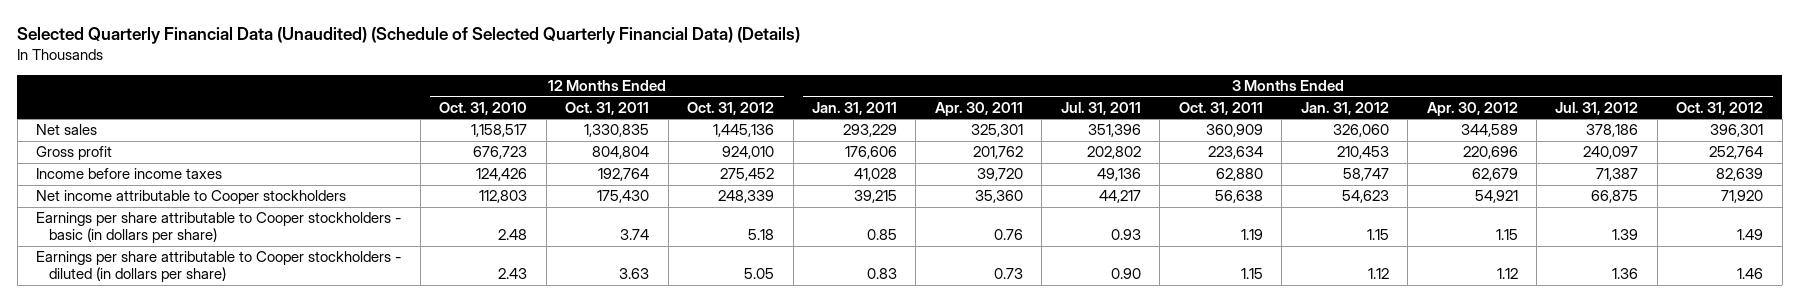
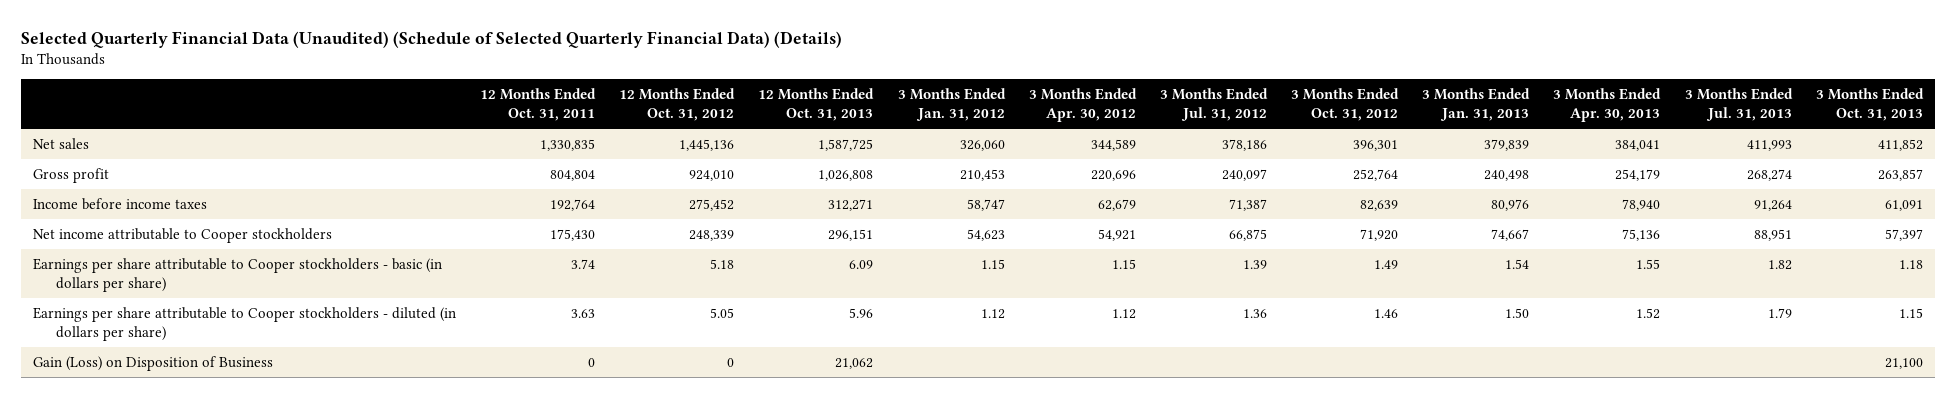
- | 12 Months Ended Oct. 31, 2010 | 12 Months Ended Oct. 31, 2011 | 12 Months Ended Oct. 31, 2012 | 3 Months Ended Jan. 31, 2011 | 3 Months Ended Apr. 30, 2011 | 3 Months Ended Jul. 31, 2011 | 3 Months Ended Oct. 31, 2011 | 3 Months Ended Jan. 31, 2012 | 3 Months Ended Apr. 30, 2012 | 3 Months Ended Jul. 31, 2012 | 3 Months Ended Oct. 31, 2012
+ | 12 Months Ended Oct. 31, 2011 | 12 Months Ended Oct. 31, 2012 | 12 Months Ended Oct. 31, 2013 | 3 Months Ended Jan. 31, 2012 | 3 Months Ended Apr. 30, 2012 | 3 Months Ended Jul. 31, 2012 | 3 Months Ended Oct. 31, 2012 | 3 Months Ended Jan. 31, 2013 | 3 Months Ended Apr. 30, 2013 | 3 Months Ended Jul. 31, 2013 | 3 Months Ended Oct. 31, 2013
+ Gain (Loss) on Disposition of Business | 0 | 0 | 21,062 | | | | | | | | 21,100

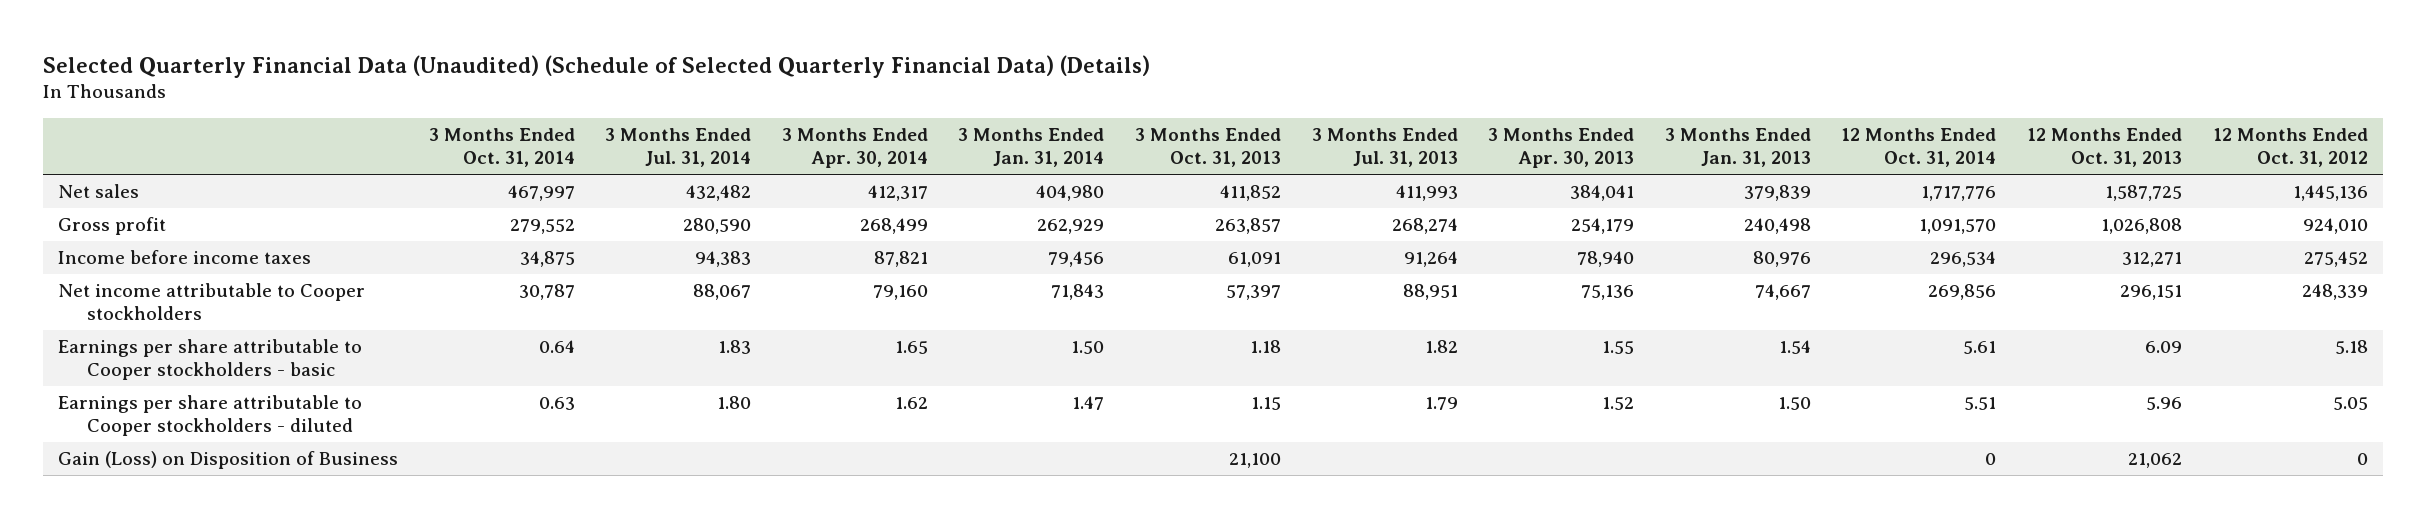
- | 12 Months Ended Oct. 31, 2011 | 12 Months Ended Oct. 31, 2012 | 12 Months Ended Oct. 31, 2013 | 3 Months Ended Jan. 31, 2012 | 3 Months Ended Apr. 30, 2012 | 3 Months Ended Jul. 31, 2012 | 3 Months Ended Oct. 31, 2012 | 3 Months Ended Jan. 31, 2013 | 3 Months Ended Apr. 30, 2013 | 3 Months Ended Jul. 31, 2013 | 3 Months Ended Oct. 31, 2013
+ | 3 Months Ended Oct. 31, 2014 | 3 Months Ended Jul. 31, 2014 | 3 Months Ended Apr. 30, 2014 | 3 Months Ended Jan. 31, 2014 | 3 Months Ended Oct. 31, 2013 | 3 Months Ended Jul. 31, 2013 | 3 Months Ended Apr. 30, 2013 | 3 Months Ended Jan. 31, 2013 | 12 Months Ended Oct. 31, 2014 | 12 Months Ended Oct. 31, 2013 | 12 Months Ended Oct. 31, 2012
- Earnings per share attributable to Cooper stockholders - basic (in dollars per share) | 3.74 | 5.18 | 6.09 | 1.15 | 1.15 | 1.39 | 1.49 | 1.54 | 1.55 | 1.82 | 1.18
- Earnings per share attributable to Cooper stockholders - diluted (in dollars per share) | 3.63 | 5.05 | 5.96 | 1.12 | 1.12 | 1.36 | 1.46 | 1.50 | 1.52 | 1.79 | 1.15
+ Earnings per share attributable to Cooper stockholders - basic | 0.64 | 1.83 | 1.65 | 1.50 | 1.18 | 1.82 | 1.55 | 1.54 | 5.61 | 6.09 | 5.18
+ Earnings per share attributable to Cooper stockholders - diluted | 0.63 | 1.80 | 1.62 | 1.47 | 1.15 | 1.79 | 1.52 | 1.50 | 5.51 | 5.96 | 5.05

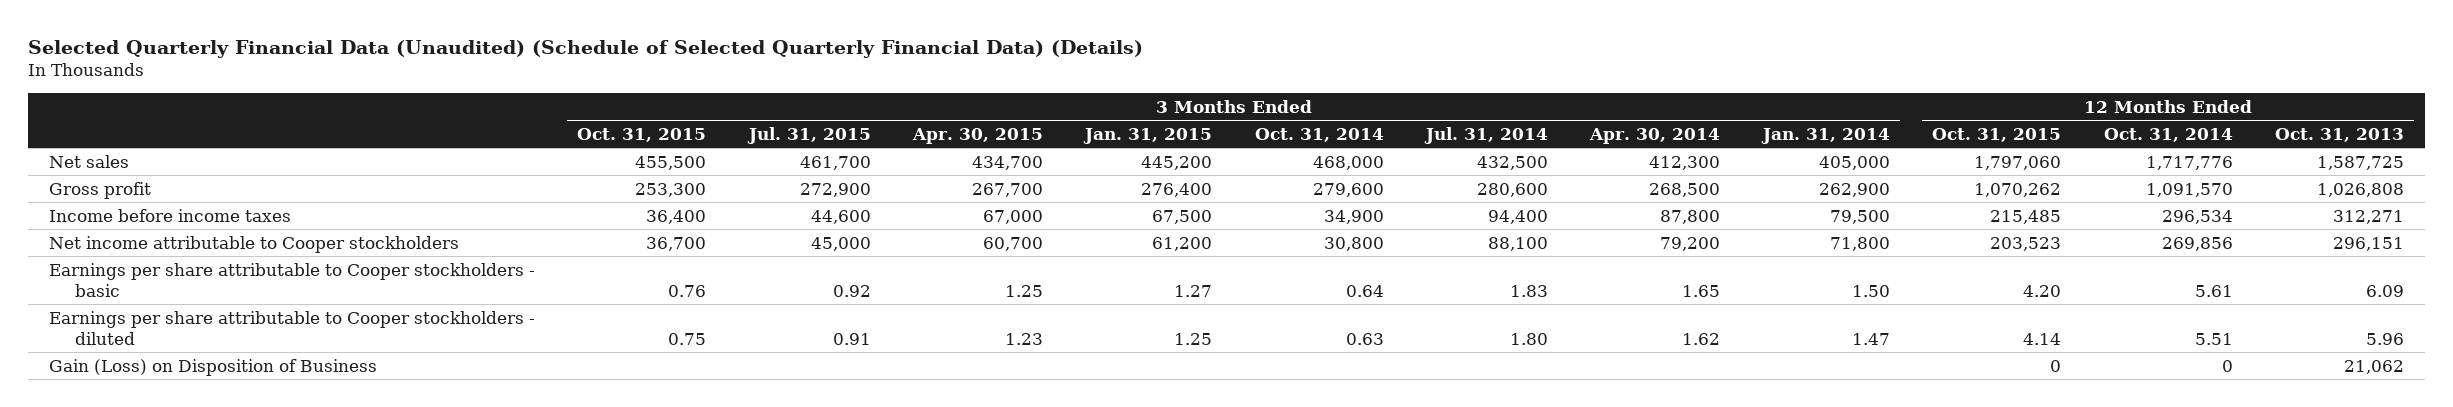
- | 3 Months Ended Oct. 31, 2014 | 3 Months Ended Jul. 31, 2014 | 3 Months Ended Apr. 30, 2014 | 3 Months Ended Jan. 31, 2014 | 3 Months Ended Oct. 31, 2013 | 3 Months Ended Jul. 31, 2013 | 3 Months Ended Apr. 30, 2013 | 3 Months Ended Jan. 31, 2013 | 12 Months Ended Oct. 31, 2014 | 12 Months Ended Oct. 31, 2013 | 12 Months Ended Oct. 31, 2012
+ | 3 Months Ended Oct. 31, 2015 | 3 Months Ended Jul. 31, 2015 | 3 Months Ended Apr. 30, 2015 | 3 Months Ended Jan. 31, 2015 | 3 Months Ended Oct. 31, 2014 | 3 Months Ended Jul. 31, 2014 | 3 Months Ended Apr. 30, 2014 | 3 Months Ended Jan. 31, 2014 | 12 Months Ended Oct. 31, 2015 | 12 Months Ended Oct. 31, 2014 | 12 Months Ended Oct. 31, 2013
- Net sales | 467,997 | 432,482 | 412,317 | 404,980 | 411,852 | 411,993 | 384,041 | 379,839 | 1,717,776 | 1,587,725 | 1,445,136
- Gross profit | 279,552 | 280,590 | 268,499 | 262,929 | 263,857 | 268,274 | 254,179 | 240,498 | 1,091,570 | 1,026,808 | 924,010
- Income before income taxes | 34,875 | 94,383 | 87,821 | 79,456 | 61,091 | 91,264 | 78,940 | 80,976 | 296,534 | 312,271 | 275,452
- Net income attributable to Cooper stockholders | 30,787 | 88,067 | 79,160 | 71,843 | 57,397 | 88,951 | 75,136 | 74,667 | 269,856 | 296,151 | 248,339
+ Net sales | 455,500 | 461,700 | 434,700 | 445,200 | 468,000 | 432,500 | 412,300 | 405,000 | 1,797,060 | 1,717,776 | 1,587,725
+ Gross profit | 253,300 | 272,900 | 267,700 | 276,400 | 279,600 | 280,600 | 268,500 | 262,900 | 1,070,262 | 1,091,570 | 1,026,808
+ Income before income taxes | 36,400 | 44,600 | 67,000 | 67,500 | 34,900 | 94,400 | 87,800 | 79,500 | 215,485 | 296,534 | 312,271
+ Net income attributable to Cooper stockholders | 36,700 | 45,000 | 60,700 | 61,200 | 30,800 | 88,100 | 79,200 | 71,800 | 203,523 | 269,856 | 296,151

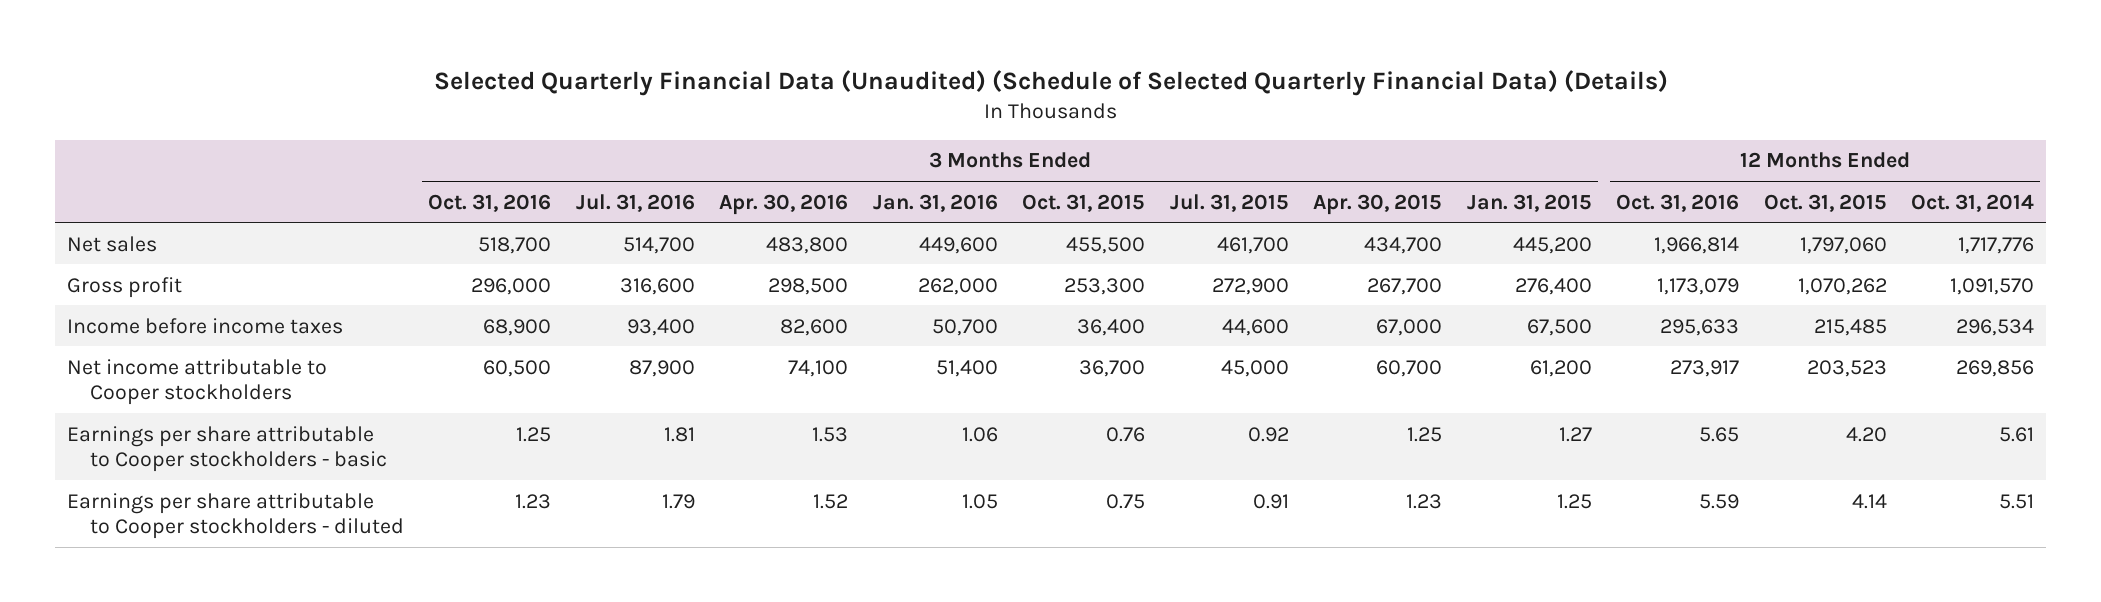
- | 3 Months Ended Oct. 31, 2015 | 3 Months Ended Jul. 31, 2015 | 3 Months Ended Apr. 30, 2015 | 3 Months Ended Jan. 31, 2015 | 3 Months Ended Oct. 31, 2014 | 3 Months Ended Jul. 31, 2014 | 3 Months Ended Apr. 30, 2014 | 3 Months Ended Jan. 31, 2014 | 12 Months Ended Oct. 31, 2015 | 12 Months Ended Oct. 31, 2014 | 12 Months Ended Oct. 31, 2013
+ | 3 Months Ended Oct. 31, 2016 | 3 Months Ended Jul. 31, 2016 | 3 Months Ended Apr. 30, 2016 | 3 Months Ended Jan. 31, 2016 | 3 Months Ended Oct. 31, 2015 | 3 Months Ended Jul. 31, 2015 | 3 Months Ended Apr. 30, 2015 | 3 Months Ended Jan. 31, 2015 | 12 Months Ended Oct. 31, 2016 | 12 Months Ended Oct. 31, 2015 | 12 Months Ended Oct. 31, 2014
- Gain (Loss) on Disposition of Business | | | | | | | | | 0 | 0 | 21,062

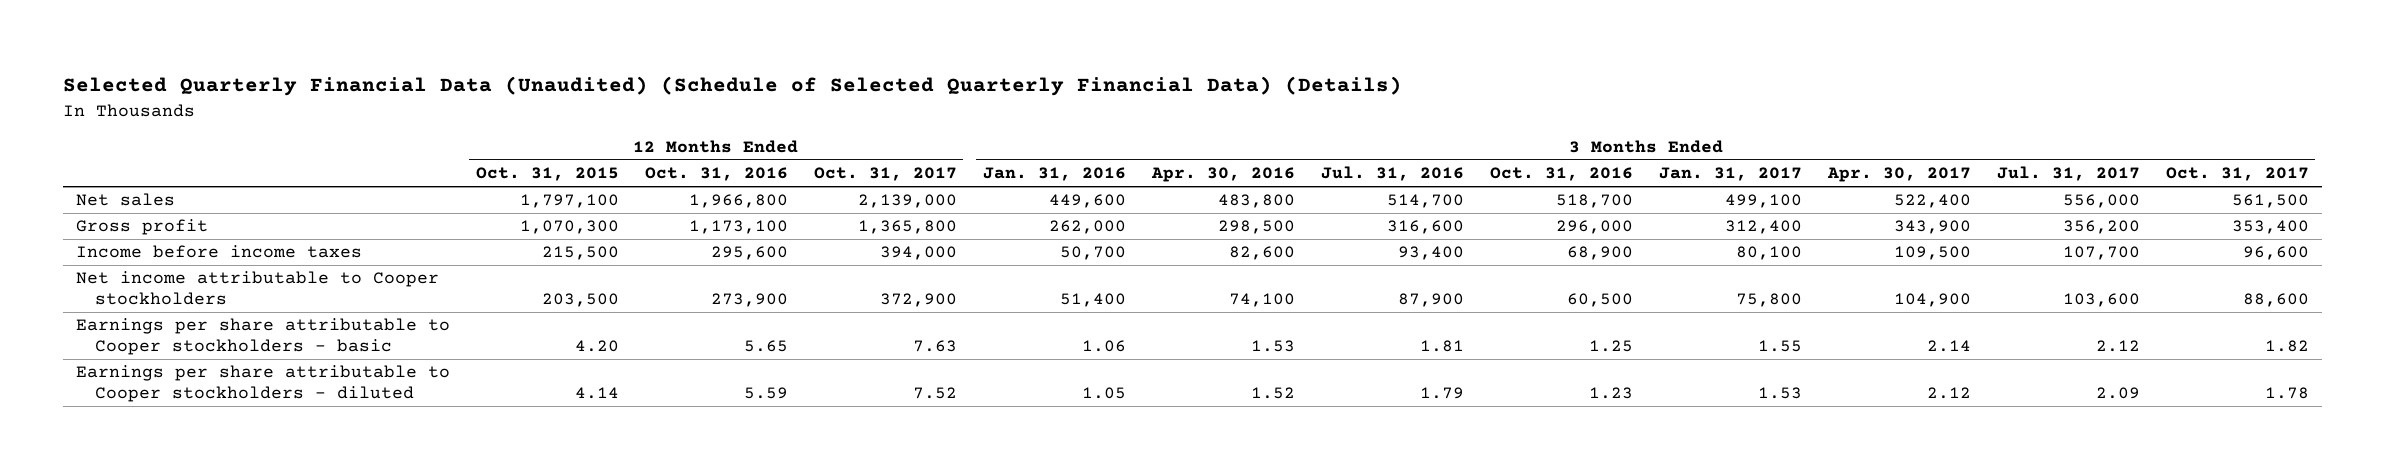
- | 3 Months Ended Oct. 31, 2016 | 3 Months Ended Jul. 31, 2016 | 3 Months Ended Apr. 30, 2016 | 3 Months Ended Jan. 31, 2016 | 3 Months Ended Oct. 31, 2015 | 3 Months Ended Jul. 31, 2015 | 3 Months Ended Apr. 30, 2015 | 3 Months Ended Jan. 31, 2015 | 12 Months Ended Oct. 31, 2016 | 12 Months Ended Oct. 31, 2015 | 12 Months Ended Oct. 31, 2014
+ | 12 Months Ended Oct. 31, 2015 | 12 Months Ended Oct. 31, 2016 | 12 Months Ended Oct. 31, 2017 | 3 Months Ended Jan. 31, 2016 | 3 Months Ended Apr. 30, 2016 | 3 Months Ended Jul. 31, 2016 | 3 Months Ended Oct. 31, 2016 | 3 Months Ended Jan. 31, 2017 | 3 Months Ended Apr. 30, 2017 | 3 Months Ended Jul. 31, 2017 | 3 Months Ended Oct. 31, 2017
- Net sales | 518,700 | 514,700 | 483,800 | 449,600 | 455,500 | 461,700 | 434,700 | 445,200 | 1,966,814 | 1,797,060 | 1,717,776
- Gross profit | 296,000 | 316,600 | 298,500 | 262,000 | 253,300 | 272,900 | 267,700 | 276,400 | 1,173,079 | 1,070,262 | 1,091,570
- Income before income taxes | 68,900 | 93,400 | 82,600 | 50,700 | 36,400 | 44,600 | 67,000 | 67,500 | 295,633 | 215,485 | 296,534
- Net income attributable to Cooper stockholders | 60,500 | 87,900 | 74,100 | 51,400 | 36,700 | 45,000 | 60,700 | 61,200 | 273,917 | 203,523 | 269,856
+ Net sales | 1,797,100 | 1,966,800 | 2,139,000 | 449,600 | 483,800 | 514,700 | 518,700 | 499,100 | 522,400 | 556,000 | 561,500
+ Gross profit | 1,070,300 | 1,173,100 | 1,365,800 | 262,000 | 298,500 | 316,600 | 296,000 | 312,400 | 343,900 | 356,200 | 353,400
+ Income before income taxes | 215,500 | 295,600 | 394,000 | 50,700 | 82,600 | 93,400 | 68,900 | 80,100 | 109,500 | 107,700 | 96,600
+ Net income attributable to Cooper stockholders | 203,500 | 273,900 | 372,900 | 51,400 | 74,100 | 87,900 | 60,500 | 75,800 | 104,900 | 103,600 | 88,600

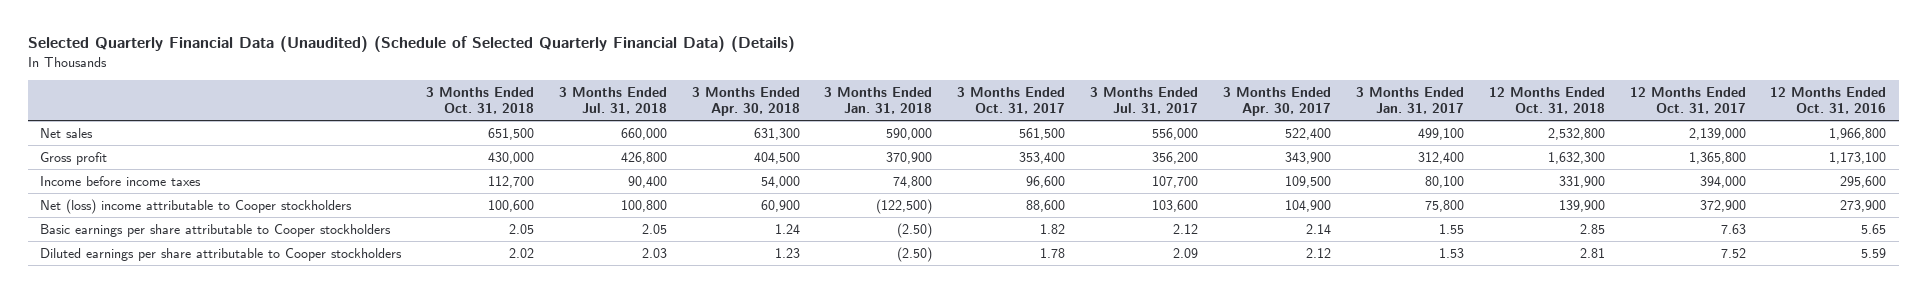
- | 12 Months Ended Oct. 31, 2015 | 12 Months Ended Oct. 31, 2016 | 12 Months Ended Oct. 31, 2017 | 3 Months Ended Jan. 31, 2016 | 3 Months Ended Apr. 30, 2016 | 3 Months Ended Jul. 31, 2016 | 3 Months Ended Oct. 31, 2016 | 3 Months Ended Jan. 31, 2017 | 3 Months Ended Apr. 30, 2017 | 3 Months Ended Jul. 31, 2017 | 3 Months Ended Oct. 31, 2017
+ | 3 Months Ended Oct. 31, 2018 | 3 Months Ended Jul. 31, 2018 | 3 Months Ended Apr. 30, 2018 | 3 Months Ended Jan. 31, 2018 | 3 Months Ended Oct. 31, 2017 | 3 Months Ended Jul. 31, 2017 | 3 Months Ended Apr. 30, 2017 | 3 Months Ended Jan. 31, 2017 | 12 Months Ended Oct. 31, 2018 | 12 Months Ended Oct. 31, 2017 | 12 Months Ended Oct. 31, 2016
- Net income attributable to Cooper stockholders | 203,500 | 273,900 | 372,900 | 51,400 | 74,100 | 87,900 | 60,500 | 75,800 | 104,900 | 103,600 | 88,600
- Earnings per share attributable to Cooper stockholders - basic | 4.20 | 5.65 | 7.63 | 1.06 | 1.53 | 1.81 | 1.25 | 1.55 | 2.14 | 2.12 | 1.82
- Earnings per share attributable to Cooper stockholders - diluted | 4.14 | 5.59 | 7.52 | 1.05 | 1.52 | 1.79 | 1.23 | 1.53 | 2.12 | 2.09 | 1.78
+ Net (loss) income attributable to Cooper stockholders | 100,600 | 100,800 | 60,900 | (122,500) | 88,600 | 103,600 | 104,900 | 75,800 | 139,900 | 372,900 | 273,900
+ Basic earnings per share attributable to Cooper stockholders | 2.05 | 2.05 | 1.24 | (2.50) | 1.82 | 2.12 | 2.14 | 1.55 | 2.85 | 7.63 | 5.65
+ Diluted earnings per share attributable to Cooper stockholders | 2.02 | 2.03 | 1.23 | (2.50) | 1.78 | 2.09 | 2.12 | 1.53 | 2.81 | 7.52 | 5.59

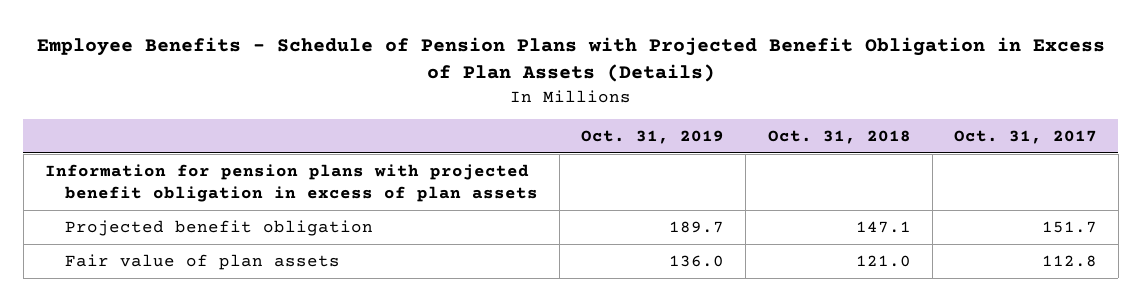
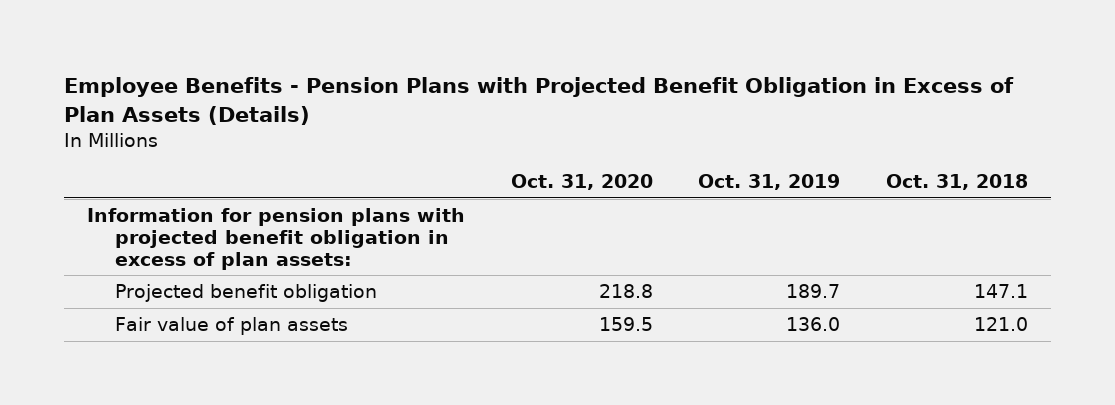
- Employee Benefits - Schedule of Pension Plans with Projected Benefit Obligation in Excess of Plan Assets (Details)
+ Employee Benefits - Pension Plans with Projected Benefit Obligation in Excess of Plan Assets (Details)
- | Oct. 31, 2019 | Oct. 31, 2018 | Oct. 31, 2017
+ | Oct. 31, 2020 | Oct. 31, 2019 | Oct. 31, 2018
- Information for pension plans with projected benefit obligation in excess of plan assets
+ Information for pension plans with projected benefit obligation in excess of plan assets:

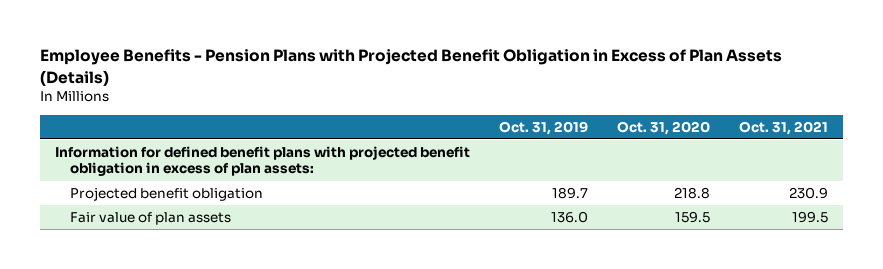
- | Oct. 31, 2020 | Oct. 31, 2019 | Oct. 31, 2018
+ | Oct. 31, 2019 | Oct. 31, 2020 | Oct. 31, 2021
- Information for pension plans with projected benefit obligation in excess of plan assets:
+ Information for defined benefit plans with projected benefit obligation in excess of plan assets:

